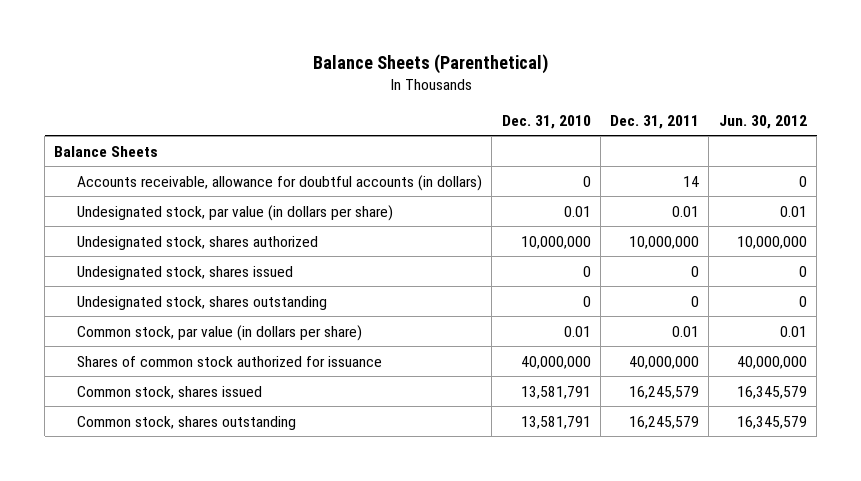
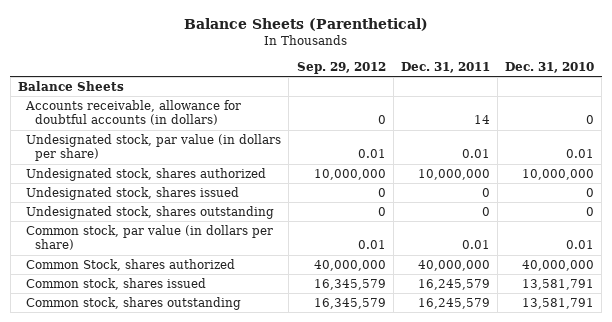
- | Dec. 31, 2010 | Dec. 31, 2011 | Jun. 30, 2012
+ | Sep. 29, 2012 | Dec. 31, 2011 | Dec. 31, 2010
- Shares of common stock authorized for issuance | 40,000,000 | 40,000,000 | 40,000,000
+ Common Stock, shares authorized | 40,000,000 | 40,000,000 | 40,000,000

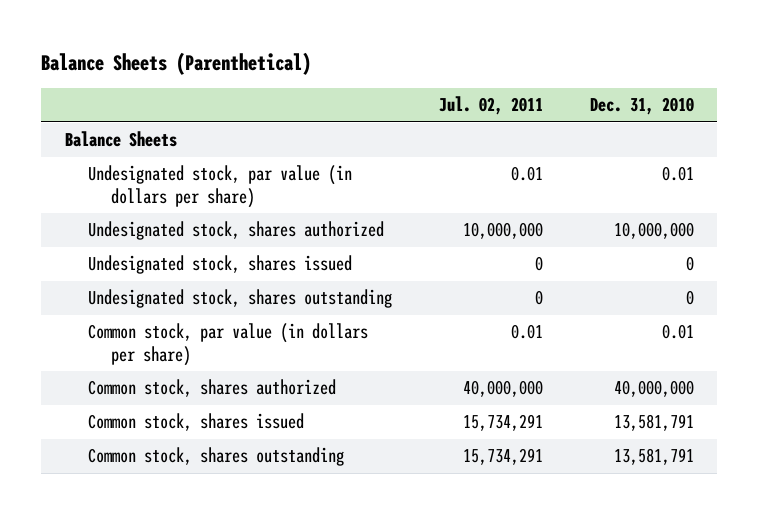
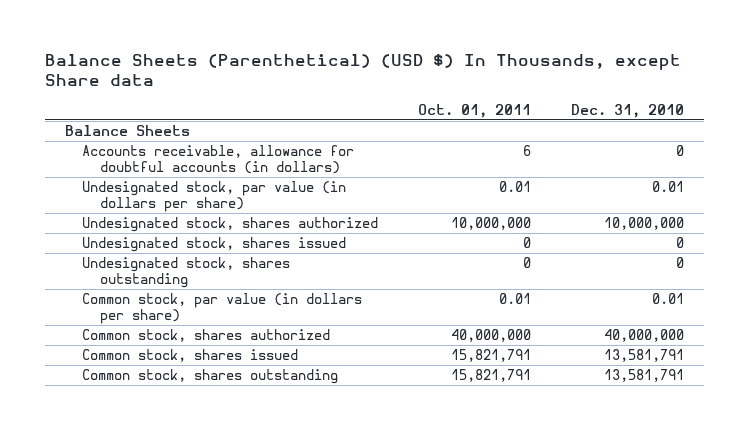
- Balance Sheets (Parenthetical)
+ Balance Sheets (Parenthetical) (USD $) In Thousands, except Share data
- | Jul. 02, 2011 | Dec. 31, 2010
+ | Oct. 01, 2011 | Dec. 31, 2010
+ Accounts receivable, allowance for doubtful accounts (in dollars) | 6 | 0

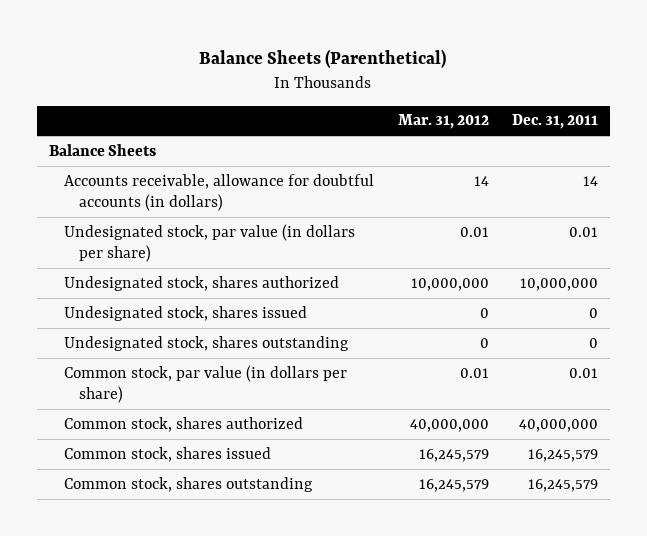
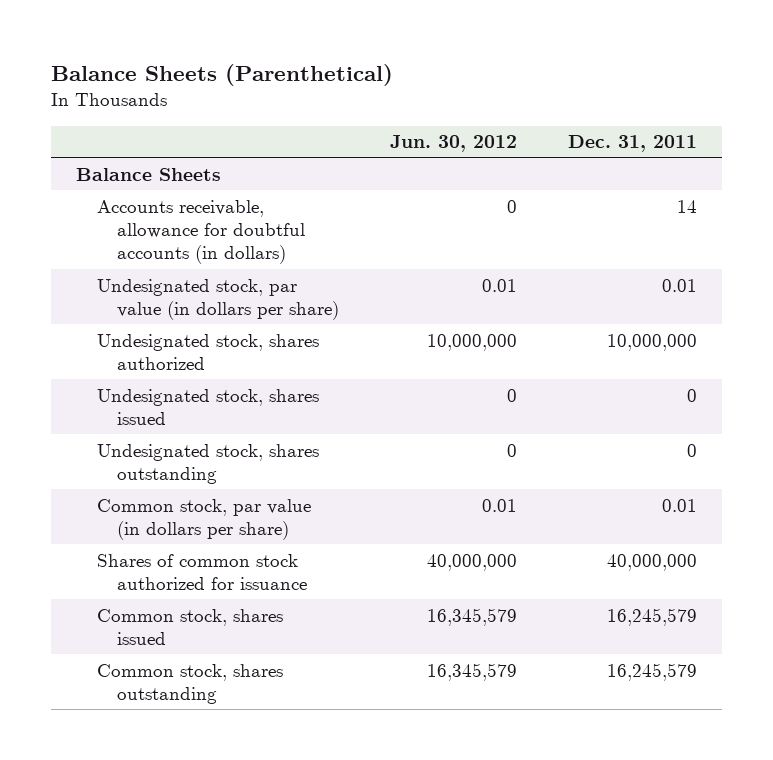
- | Mar. 31, 2012 | Dec. 31, 2011
+ | Jun. 30, 2012 | Dec. 31, 2011
- Common stock, shares authorized | 40,000,000 | 40,000,000
+ Shares of common stock authorized for issuance | 40,000,000 | 40,000,000

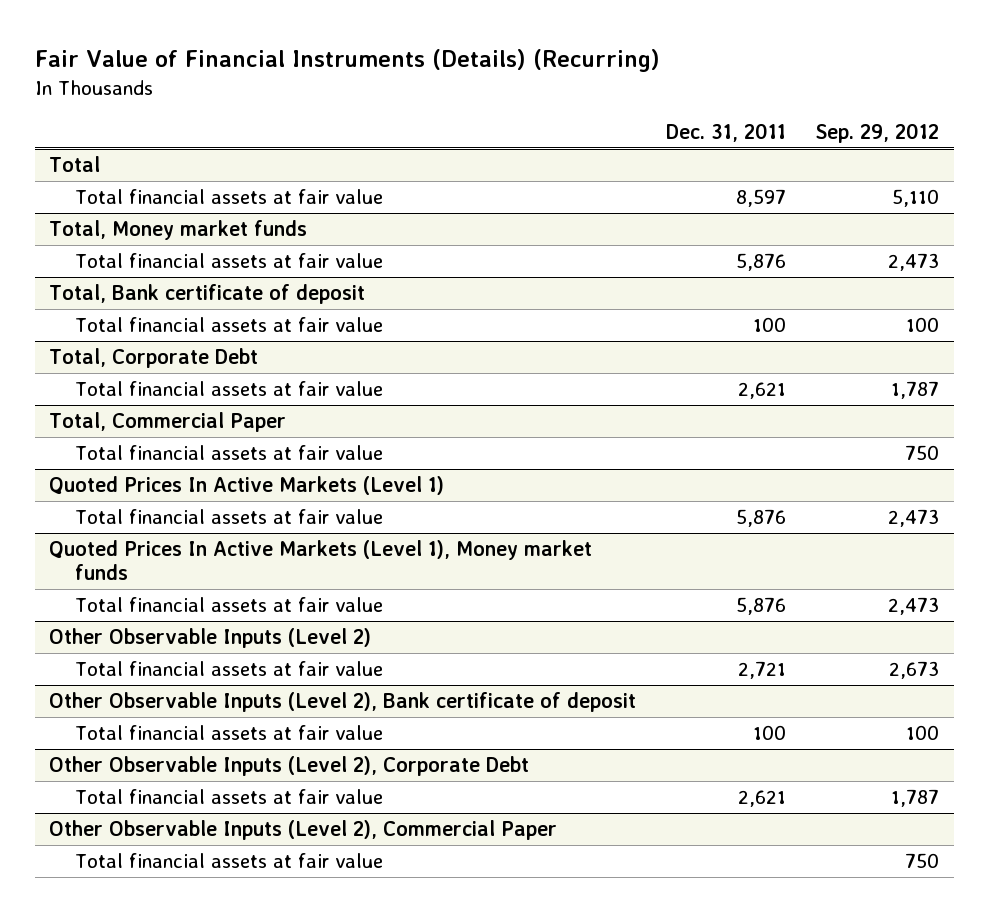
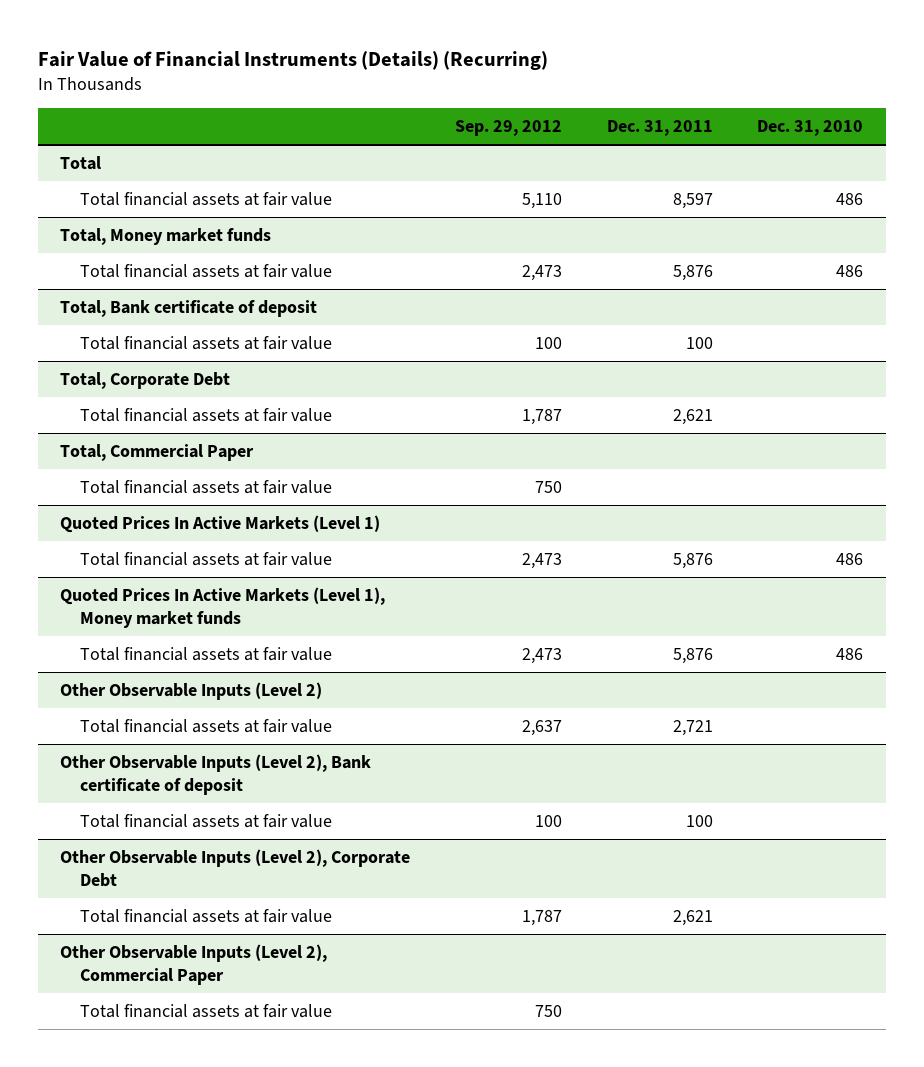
- | Dec. 31, 2011 | Sep. 29, 2012
+ | Sep. 29, 2012 | Dec. 31, 2011 | Dec. 31, 2010
@ Other Observable Inputs (Level 2)
- Total financial assets at fair value | 2,721 | 2,673
+ Total financial assets at fair value | 2,637 | 2,721 |

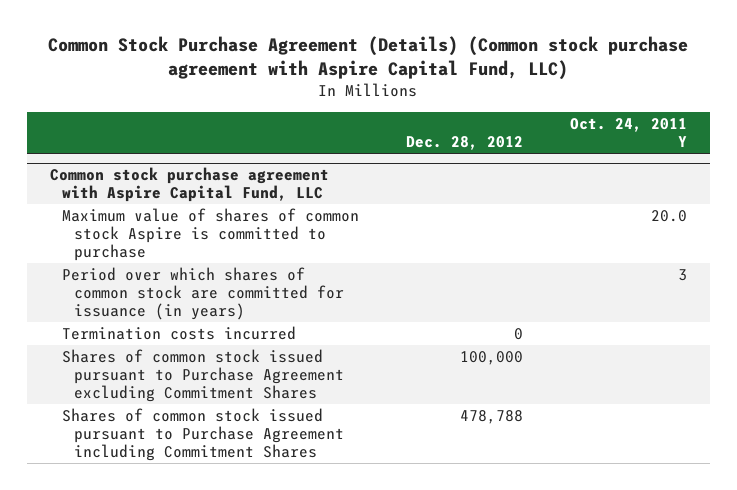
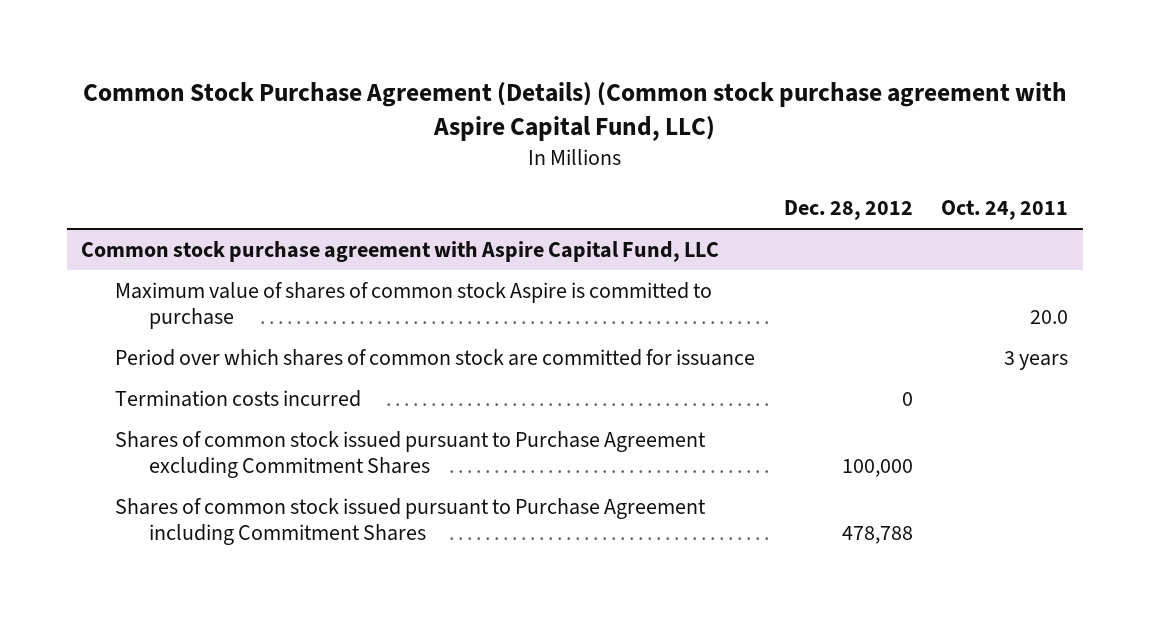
- | Dec. 28, 2012 | Oct. 24, 2011 Y
+ | Dec. 28, 2012 | Oct. 24, 2011
@ Common stock purchase agreement with Aspire Capital Fund, LLC
- Period over which shares of common stock are committed for issuance (in years) | | 3
+ Period over which shares of common stock are committed for issuance | | 3 years

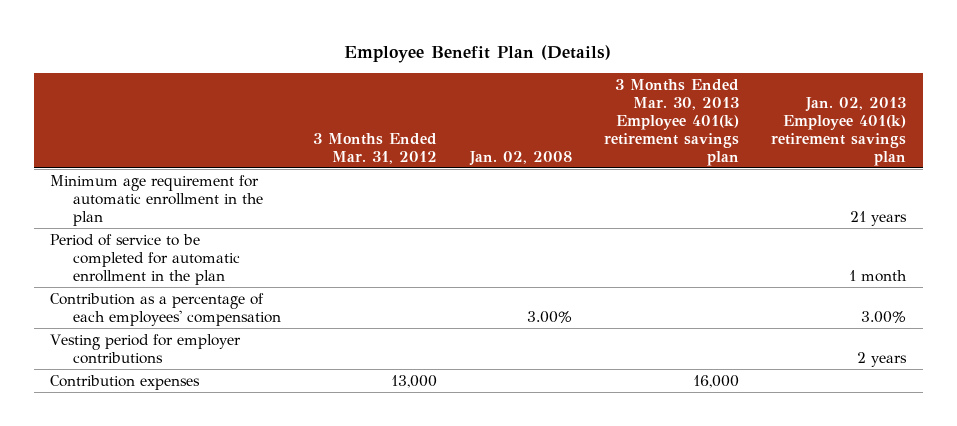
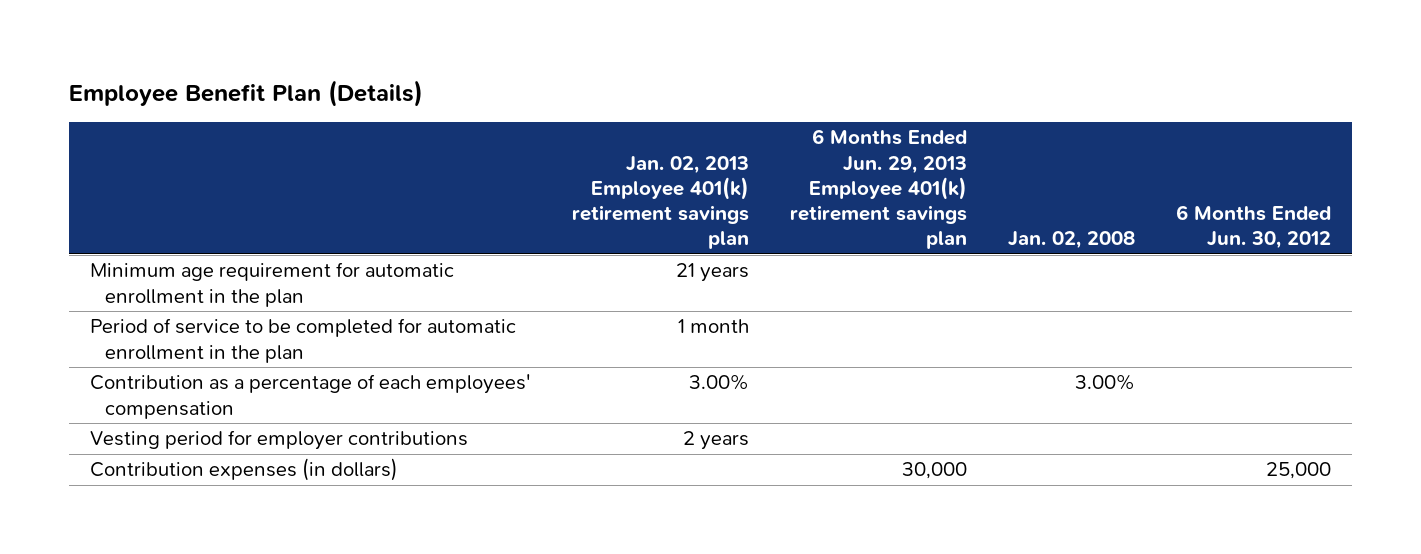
- | 3 Months Ended Mar. 31, 2012 | Jan. 02, 2008 | 3 Months Ended Mar. 30, 2013 Employee 401(k) retirement savings plan | Jan. 02, 2013 Employee 401(k) retirement savings plan
+ | Jan. 02, 2013 Employee 401(k) retirement savings plan | 6 Months Ended Jun. 29, 2013 Employee 401(k) retirement savings plan | Jan. 02, 2008 | 6 Months Ended Jun. 30, 2012
- Contribution expenses | 13,000 | | 16,000 |
+ Contribution expenses (in dollars) | | 30,000 | | 25,000

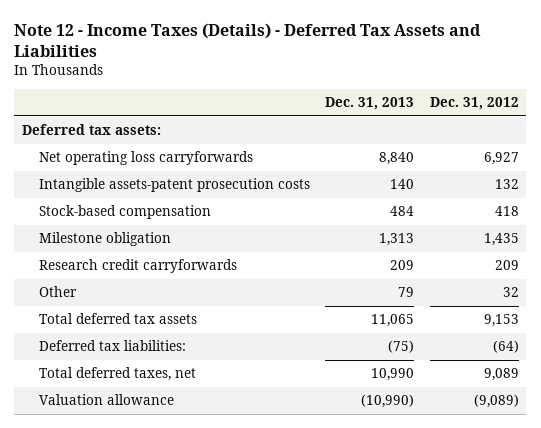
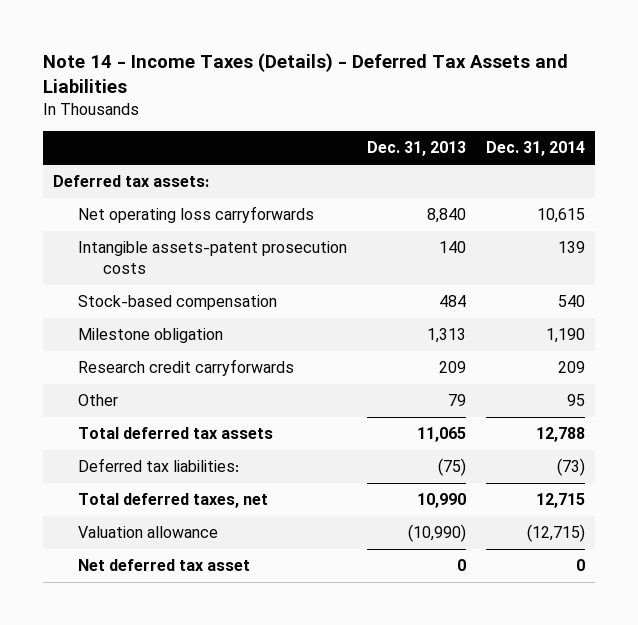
- Note 12 - Income Taxes (Details) - Deferred Tax Assets and Liabilities
+ Note 14 - Income Taxes (Details) - Deferred Tax Assets and Liabilities
- | Dec. 31, 2013 | Dec. 31, 2012
+ | Dec. 31, 2013 | Dec. 31, 2014
+ Net deferred tax asset | 0 | 0

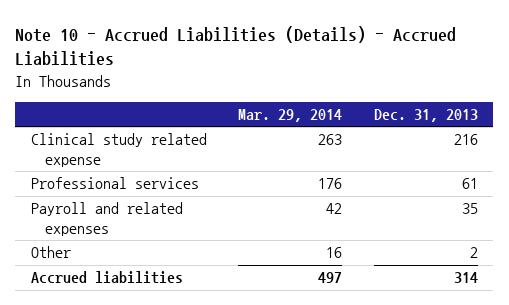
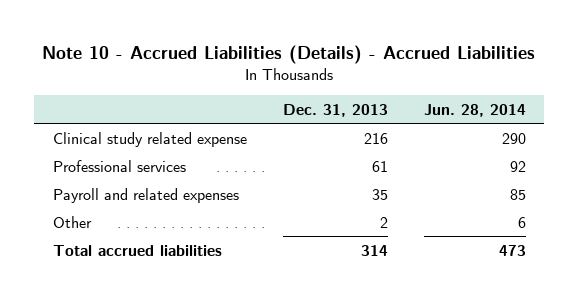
- | Mar. 29, 2014 | Dec. 31, 2013
+ | Dec. 31, 2013 | Jun. 28, 2014
- Accrued liabilities | 497 | 314
+ Total accrued liabilities | 314 | 473

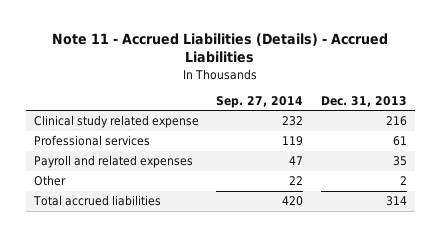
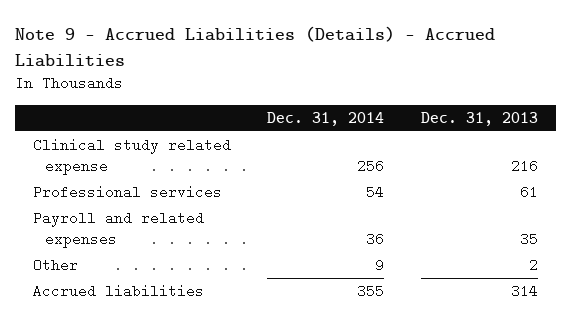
- Note 11 - Accrued Liabilities (Details) - Accrued Liabilities
+ Note 9 - Accrued Liabilities (Details) - Accrued Liabilities
- | Sep. 27, 2014 | Dec. 31, 2013
+ | Dec. 31, 2014 | Dec. 31, 2013
- Total accrued liabilities | 420 | 314
+ Accrued liabilities | 355 | 314

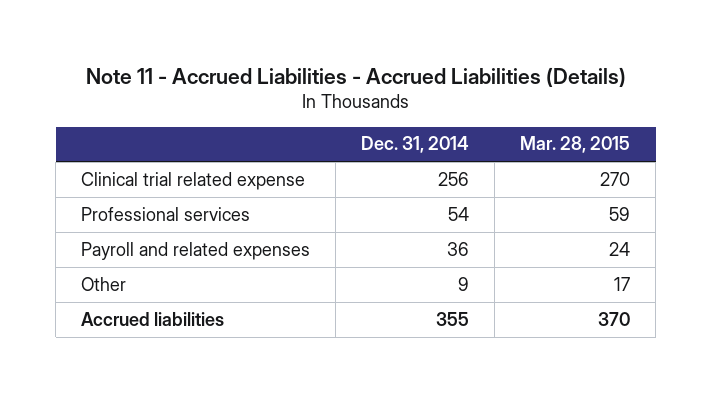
- Note 9 - Accrued Liabilities (Details) - Accrued Liabilities
+ Note 11 - Accrued Liabilities - Accrued Liabilities (Details)
- | Dec. 31, 2014 | Dec. 31, 2013
+ | Dec. 31, 2014 | Mar. 28, 2015
- Clinical study related expense | 256 | 216
+ Clinical trial related expense | 256 | 270

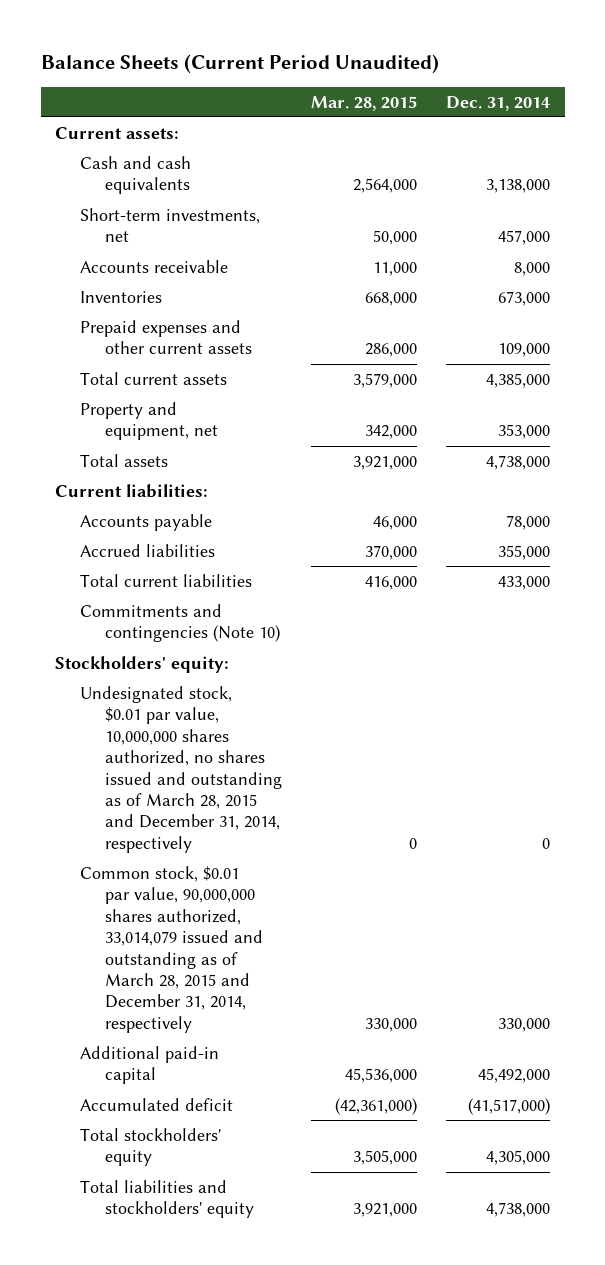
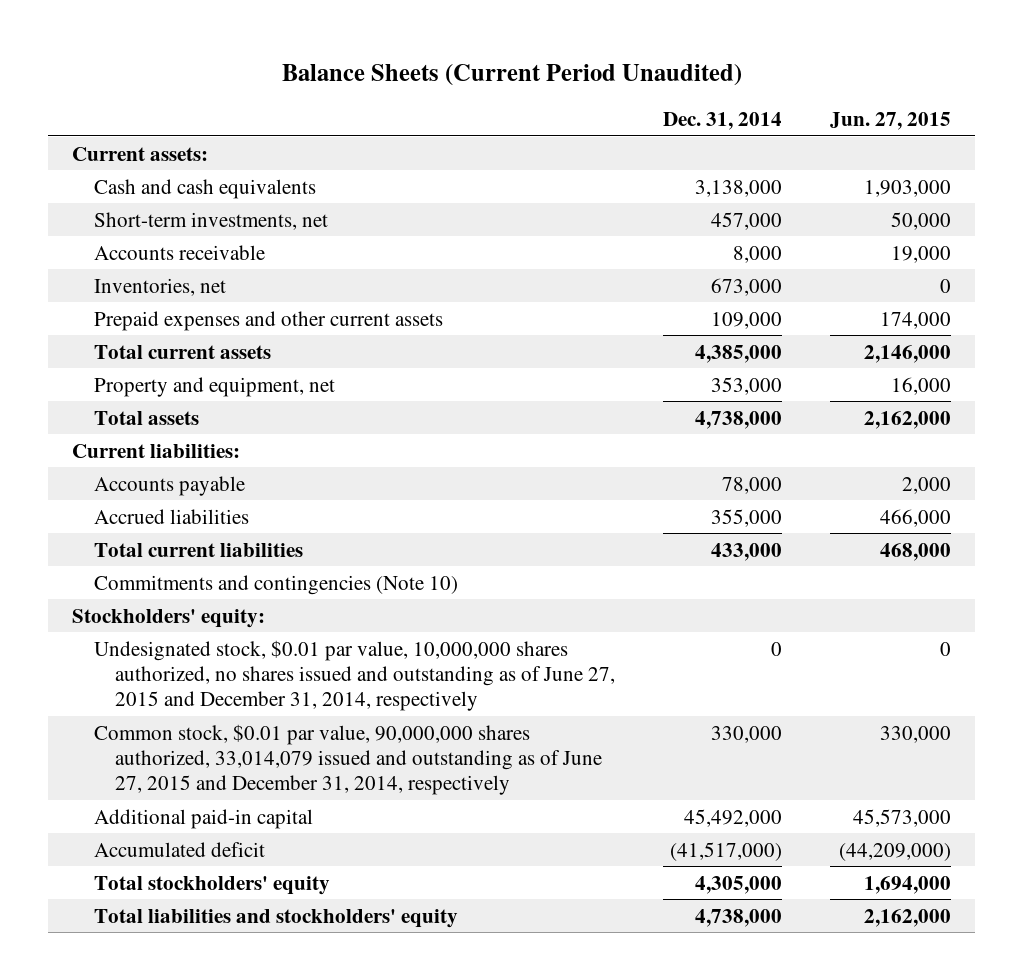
- | Mar. 28, 2015 | Dec. 31, 2014
+ | Dec. 31, 2014 | Jun. 27, 2015
- Inventories | 668,000 | 673,000
+ Inventories, net | 673,000 | 0
- Undesignated stock, $0.01 par value, 10,000,000 shares authorized, no shares issued and outstanding as of March 28, 2015 and December 31, 2014, respectively | 0 | 0
- Common stock, $0.01 par value, 90,000,000 shares authorized, 33,014,079 issued and outstanding as of March 28, 2015 and December 31, 2014, respectively | 330,000 | 330,000
+ Undesignated stock, $0.01 par value, 10,000,000 shares authorized, no shares issued and outstanding as of June 27, 2015 and December 31, 2014, respectively | 0 | 0
+ Common stock, $0.01 par value, 90,000,000 shares authorized, 33,014,079 issued and outstanding as of June 27, 2015 and December 31, 2014, respectively | 330,000 | 330,000

